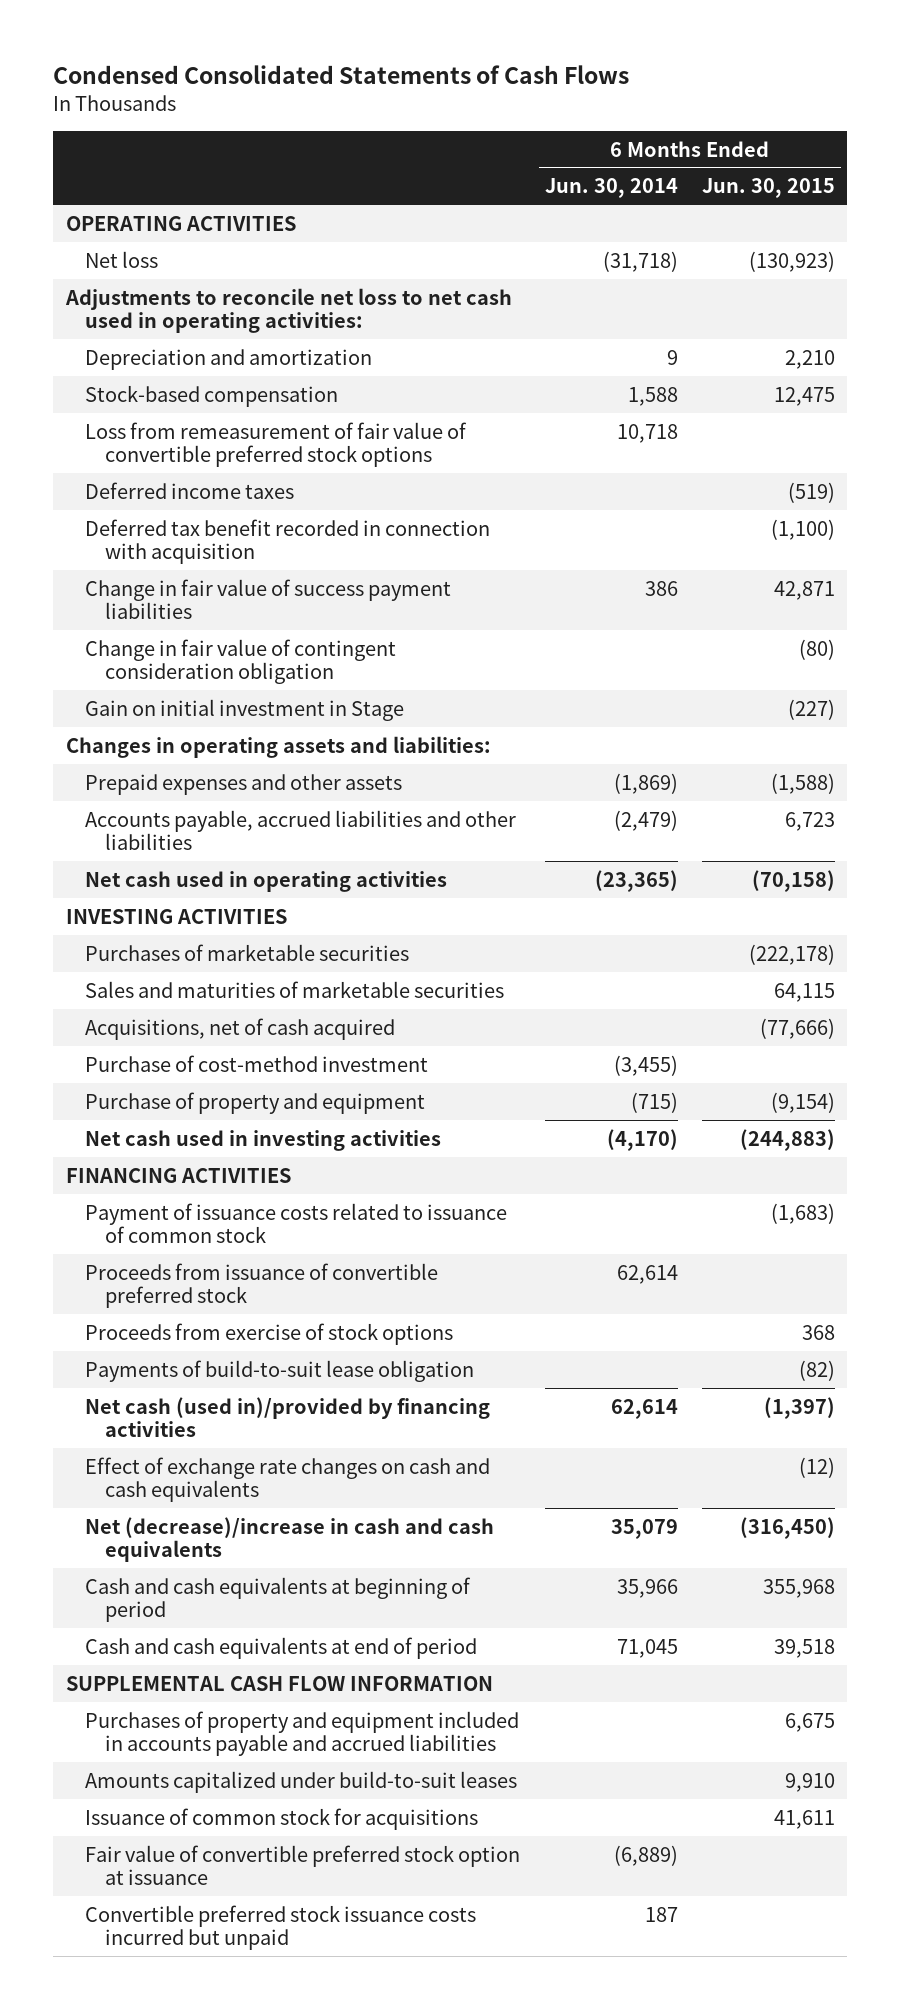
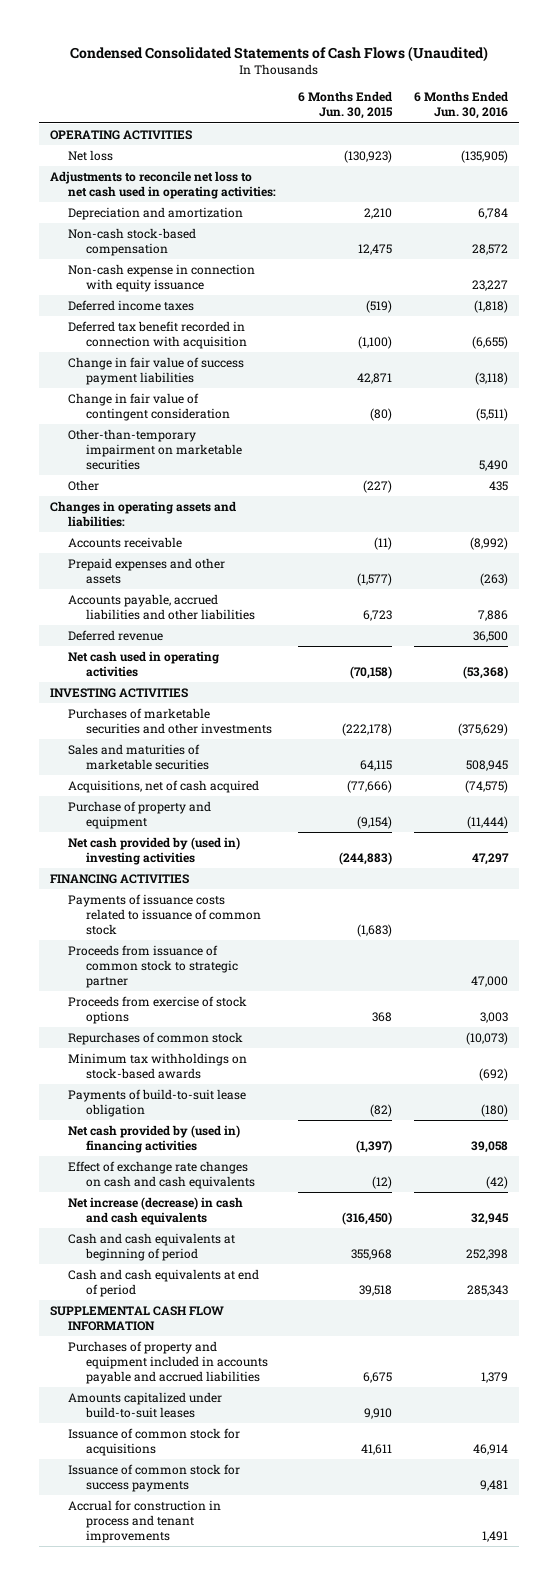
- Condensed Consolidated Statements of Cash Flows
+ Condensed Consolidated Statements of Cash Flows (Unaudited)
- | 6 Months Ended Jun. 30, 2014 | 6 Months Ended Jun. 30, 2015
+ | 6 Months Ended Jun. 30, 2015 | 6 Months Ended Jun. 30, 2016
- Stock-based compensation | 1,588 | 12,475
- Loss from remeasurement of fair value of convertible preferred stock options | 10,718 |
+ Non-cash stock-based compensation | 12,475 | 28,572
+ Non-cash expense in connection with equity issuance | | 23,227
- Change in fair value of contingent consideration obligation | | (80)
- Gain on initial investment in Stage | | (227)
+ Change in fair value of contingent consideration | (80) | (5,511)
+ Other-than-temporary impairment on marketable securities | | 5,490
+ Other | (227) | 435
- Prepaid expenses and other assets | (1,869) | (1,588)
+ Accounts receivable | (11) | (8,992)
+ Prepaid expenses and other assets | (1,577) | (263)
+ Deferred revenue | | 36,500
- Purchases of marketable securities | | (222,178)
+ Purchases of marketable securities and other investments | (222,178) | (375,629)
- Purchase of cost-method investment | (3,455) |
- Net cash used in investing activities | (4,170) | (244,883)
+ Net cash provided by (used in) investing activities | (244,883) | 47,297
- Payment of issuance costs related to issuance of common stock | | (1,683)
- Proceeds from issuance of convertible preferred stock | 62,614 |
+ Payments of issuance costs related to issuance of common stock | (1,683) |
+ Proceeds from issuance of common stock to strategic partner | | 47,000
+ Repurchases of common stock | | (10,073)
+ Minimum tax withholdings on stock-based awards | | (692)
- Net cash (used in)/provided by financing activities | 62,614 | (1,397)
+ Net cash provided by (used in) financing activities | (1,397) | 39,058
- Net (decrease)/increase in cash and cash equivalents | 35,079 | (316,450)
+ Net increase (decrease) in cash and cash equivalents | (316,450) | 32,945
- Fair value of convertible preferred stock option at issuance | (6,889) |
- Convertible preferred stock issuance costs incurred but unpaid | 187 |
+ Issuance of common stock for success payments | | 9,481
+ Accrual for construction in process and tenant improvements | | 1,491

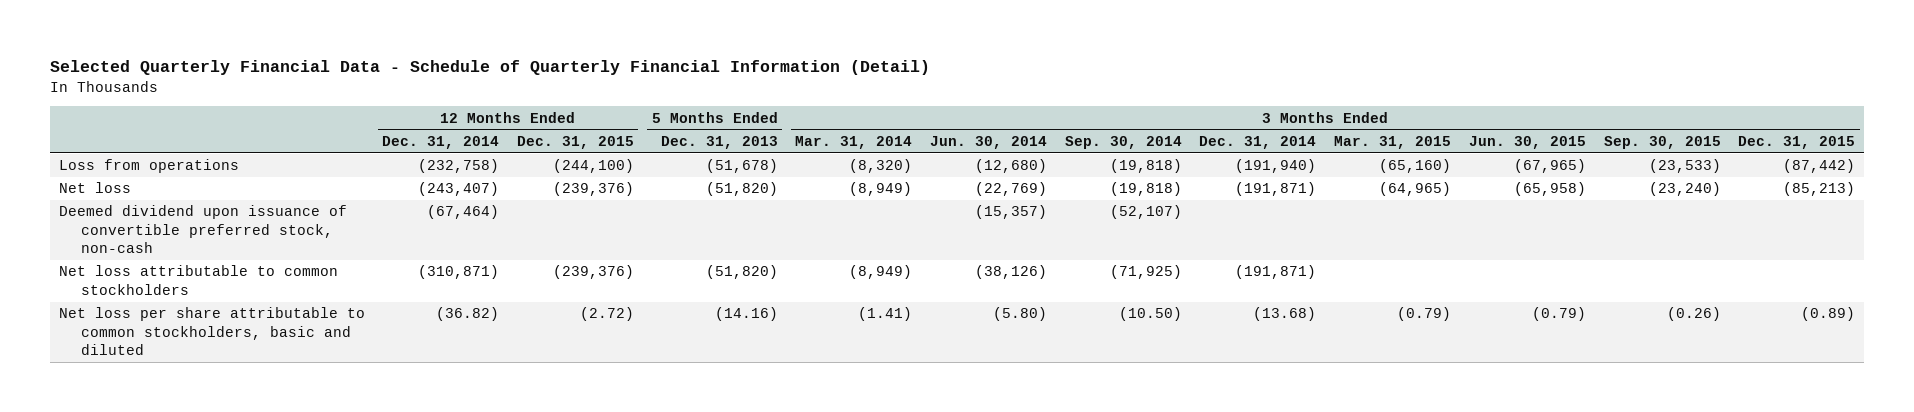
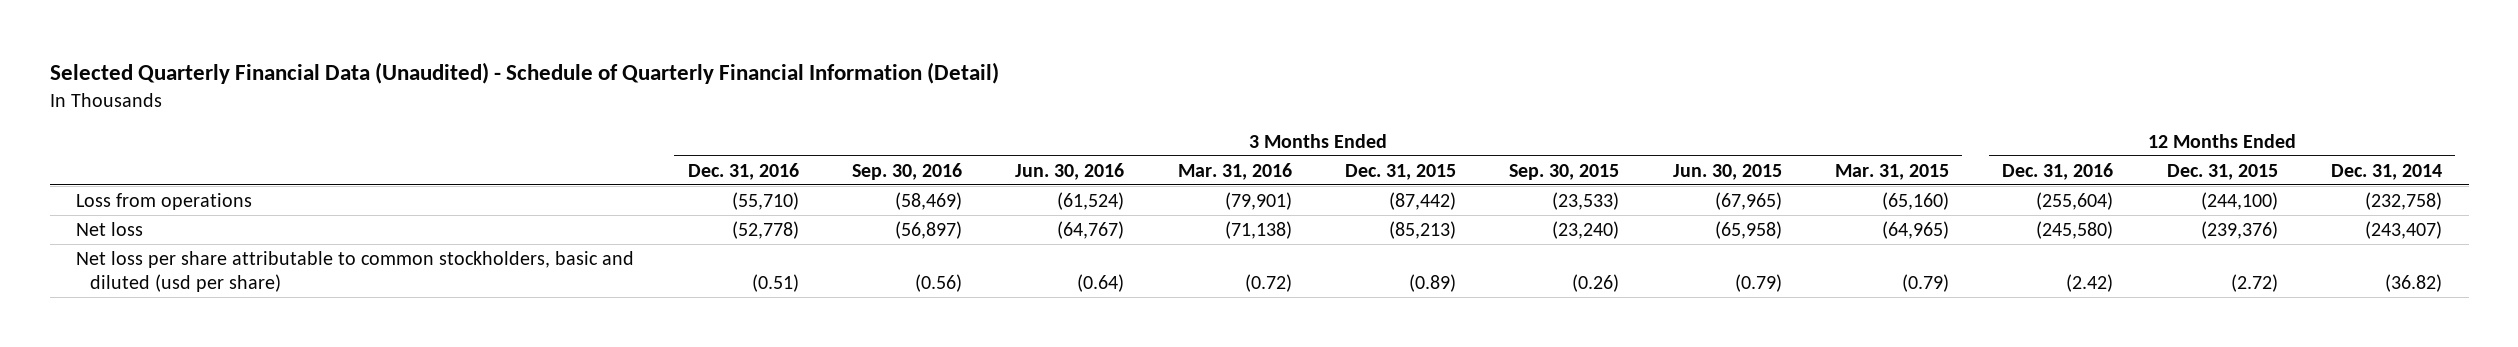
- Selected Quarterly Financial Data - Schedule of Quarterly Financial Information (Detail)
+ Selected Quarterly Financial Data (Unaudited) - Schedule of Quarterly Financial Information (Detail)
- | 12 Months Ended Dec. 31, 2014 | 12 Months Ended Dec. 31, 2015 | 5 Months Ended Dec. 31, 2013 | 3 Months Ended Mar. 31, 2014 | 3 Months Ended Jun. 30, 2014 | 3 Months Ended Sep. 30, 2014 | 3 Months Ended Dec. 31, 2014 | 3 Months Ended Mar. 31, 2015 | 3 Months Ended Jun. 30, 2015 | 3 Months Ended Sep. 30, 2015 | 3 Months Ended Dec. 31, 2015
+ | 3 Months Ended Dec. 31, 2016 | 3 Months Ended Sep. 30, 2016 | 3 Months Ended Jun. 30, 2016 | 3 Months Ended Mar. 31, 2016 | 3 Months Ended Dec. 31, 2015 | 3 Months Ended Sep. 30, 2015 | 3 Months Ended Jun. 30, 2015 | 3 Months Ended Mar. 31, 2015 | 12 Months Ended Dec. 31, 2016 | 12 Months Ended Dec. 31, 2015 | 12 Months Ended Dec. 31, 2014
- Deemed dividend upon issuance of convertible preferred stock, non-cash | (67,464) | | | | (15,357) | (52,107) | | | | |
- Net loss attributable to common stockholders | (310,871) | (239,376) | (51,820) | (8,949) | (38,126) | (71,925) | (191,871) | | | |
- Net loss per share attributable to common stockholders, basic and diluted | (36.82) | (2.72) | (14.16) | (1.41) | (5.80) | (10.50) | (13.68) | (0.79) | (0.79) | (0.26) | (0.89)
+ Net loss per share attributable to common stockholders, basic and diluted (usd per share) | (0.51) | (0.56) | (0.64) | (0.72) | (0.89) | (0.26) | (0.79) | (0.79) | (2.42) | (2.72) | (36.82)

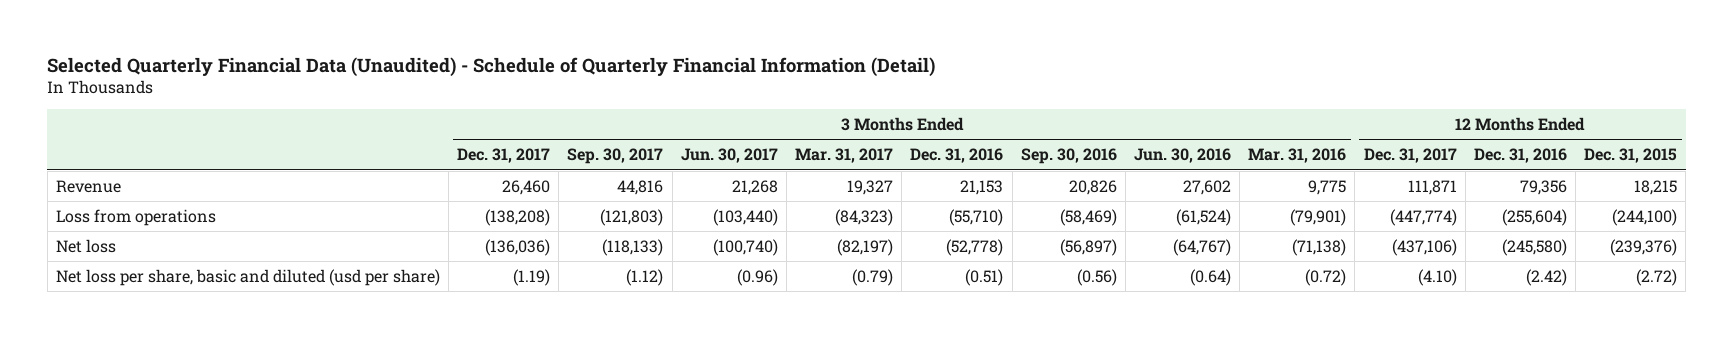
- | 3 Months Ended Dec. 31, 2016 | 3 Months Ended Sep. 30, 2016 | 3 Months Ended Jun. 30, 2016 | 3 Months Ended Mar. 31, 2016 | 3 Months Ended Dec. 31, 2015 | 3 Months Ended Sep. 30, 2015 | 3 Months Ended Jun. 30, 2015 | 3 Months Ended Mar. 31, 2015 | 12 Months Ended Dec. 31, 2016 | 12 Months Ended Dec. 31, 2015 | 12 Months Ended Dec. 31, 2014
+ | 3 Months Ended Dec. 31, 2017 | 3 Months Ended Sep. 30, 2017 | 3 Months Ended Jun. 30, 2017 | 3 Months Ended Mar. 31, 2017 | 3 Months Ended Dec. 31, 2016 | 3 Months Ended Sep. 30, 2016 | 3 Months Ended Jun. 30, 2016 | 3 Months Ended Mar. 31, 2016 | 12 Months Ended Dec. 31, 2017 | 12 Months Ended Dec. 31, 2016 | 12 Months Ended Dec. 31, 2015
+ Revenue | 26,460 | 44,816 | 21,268 | 19,327 | 21,153 | 20,826 | 27,602 | 9,775 | 111,871 | 79,356 | 18,215
- Net loss per share attributable to common stockholders, basic and diluted (usd per share) | (0.51) | (0.56) | (0.64) | (0.72) | (0.89) | (0.26) | (0.79) | (0.79) | (2.42) | (2.72) | (36.82)
+ Net loss per share, basic and diluted (usd per share) | (1.19) | (1.12) | (0.96) | (0.79) | (0.51) | (0.56) | (0.64) | (0.72) | (4.10) | (2.42) | (2.72)

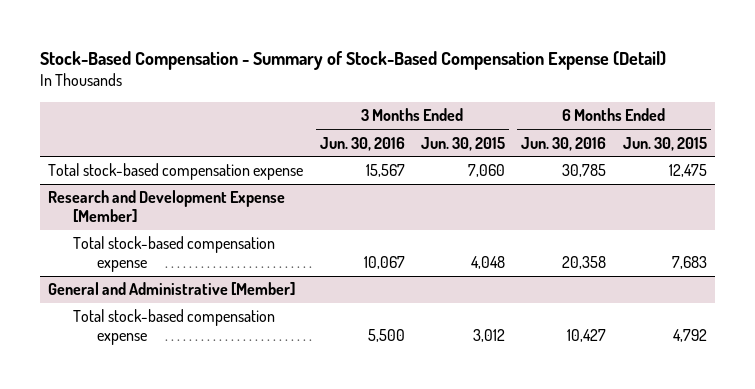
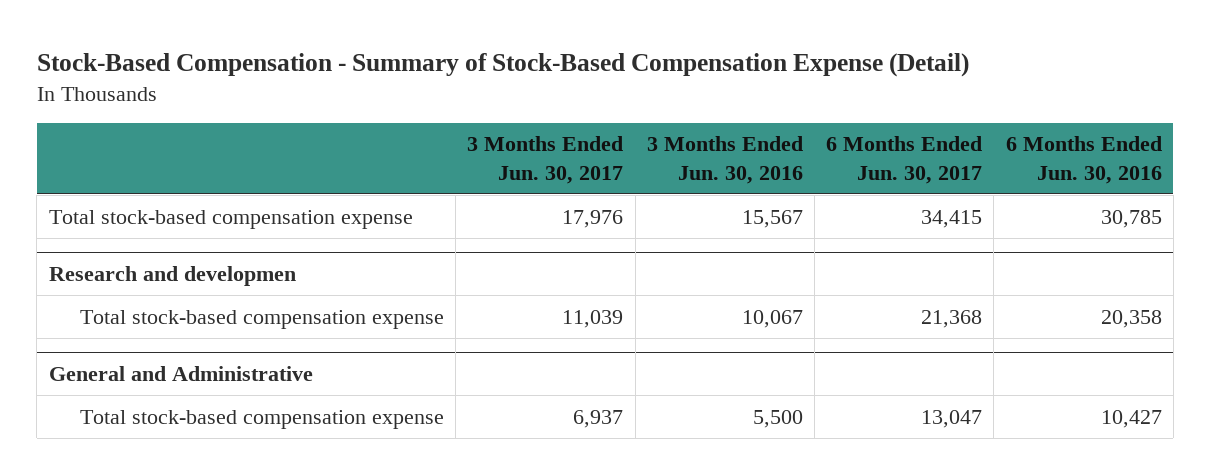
- | 3 Months Ended Jun. 30, 2016 | 3 Months Ended Jun. 30, 2015 | 6 Months Ended Jun. 30, 2016 | 6 Months Ended Jun. 30, 2015
+ | 3 Months Ended Jun. 30, 2017 | 3 Months Ended Jun. 30, 2016 | 6 Months Ended Jun. 30, 2017 | 6 Months Ended Jun. 30, 2016
- Research and Development Expense [Member]
+ Research and developmen
- General and Administrative [Member]
+ General and Administrative

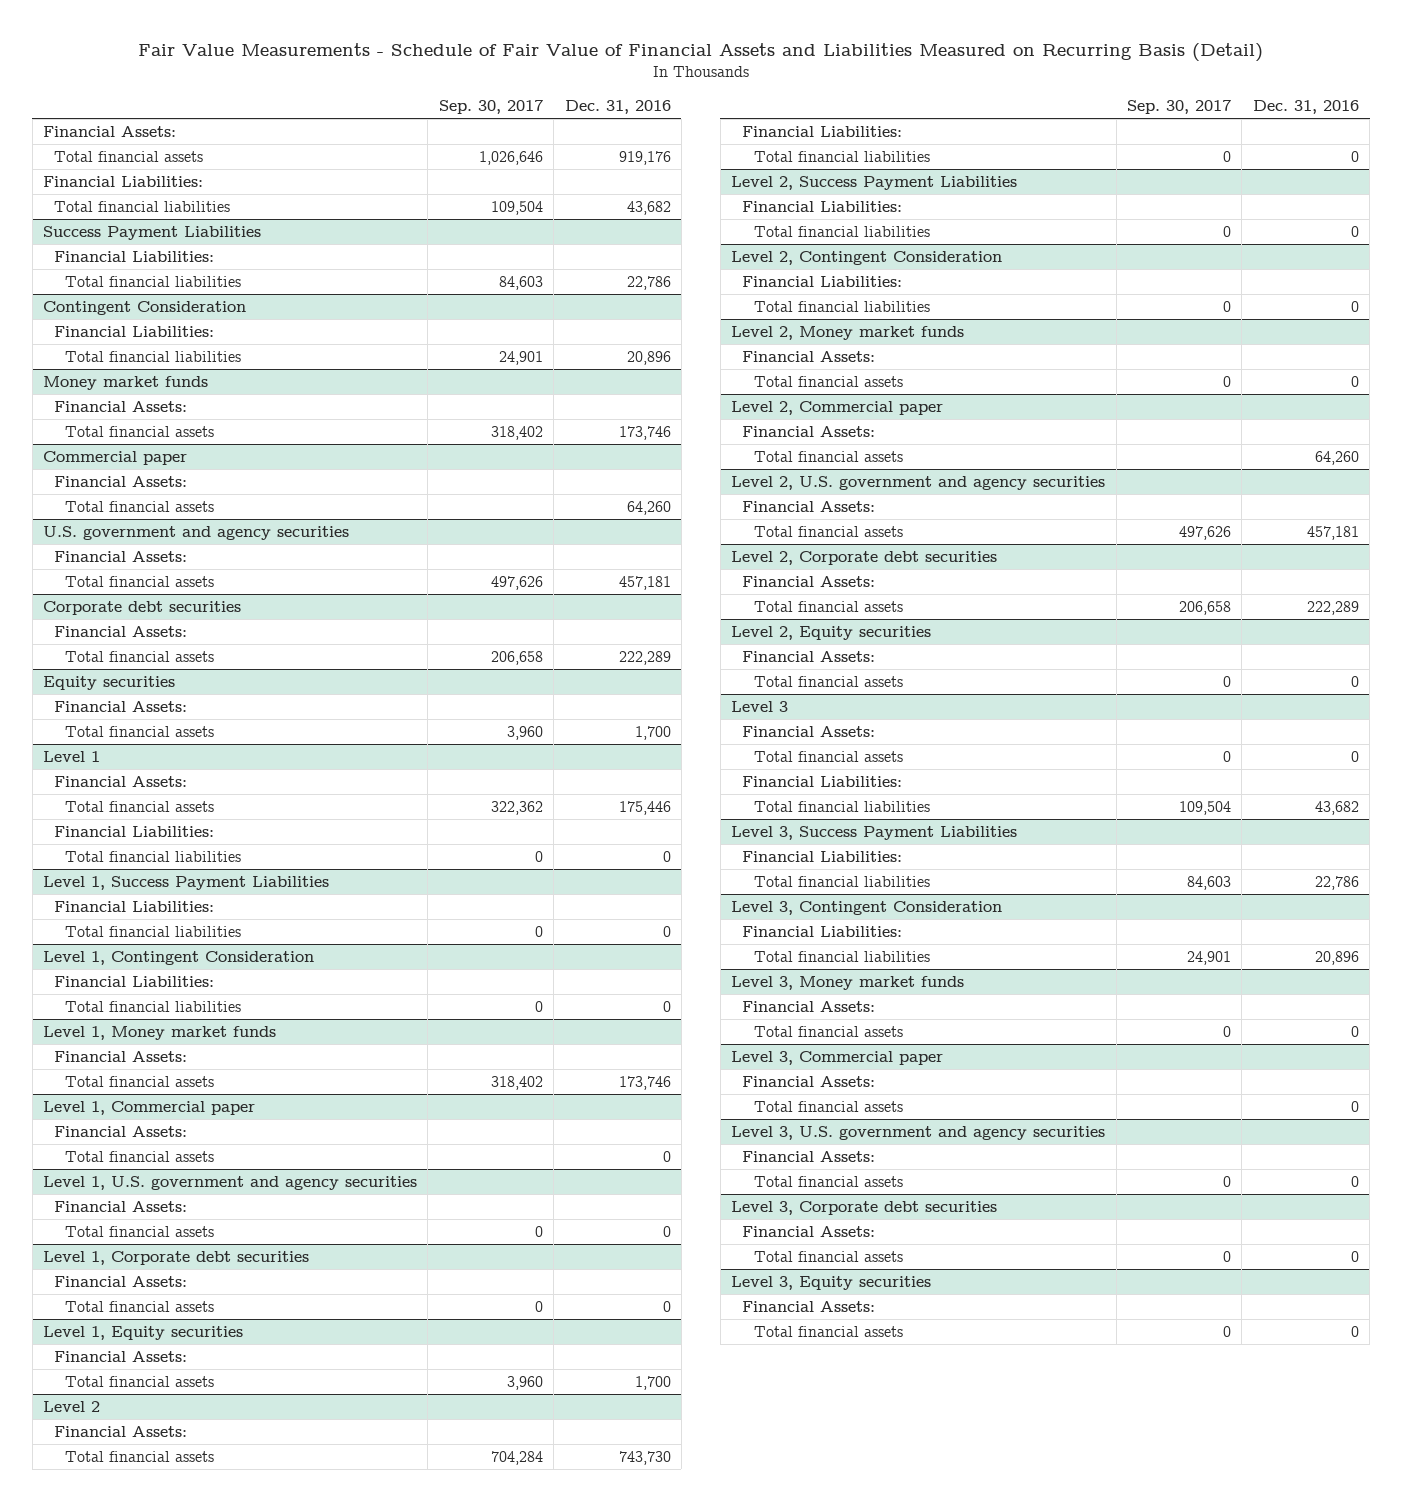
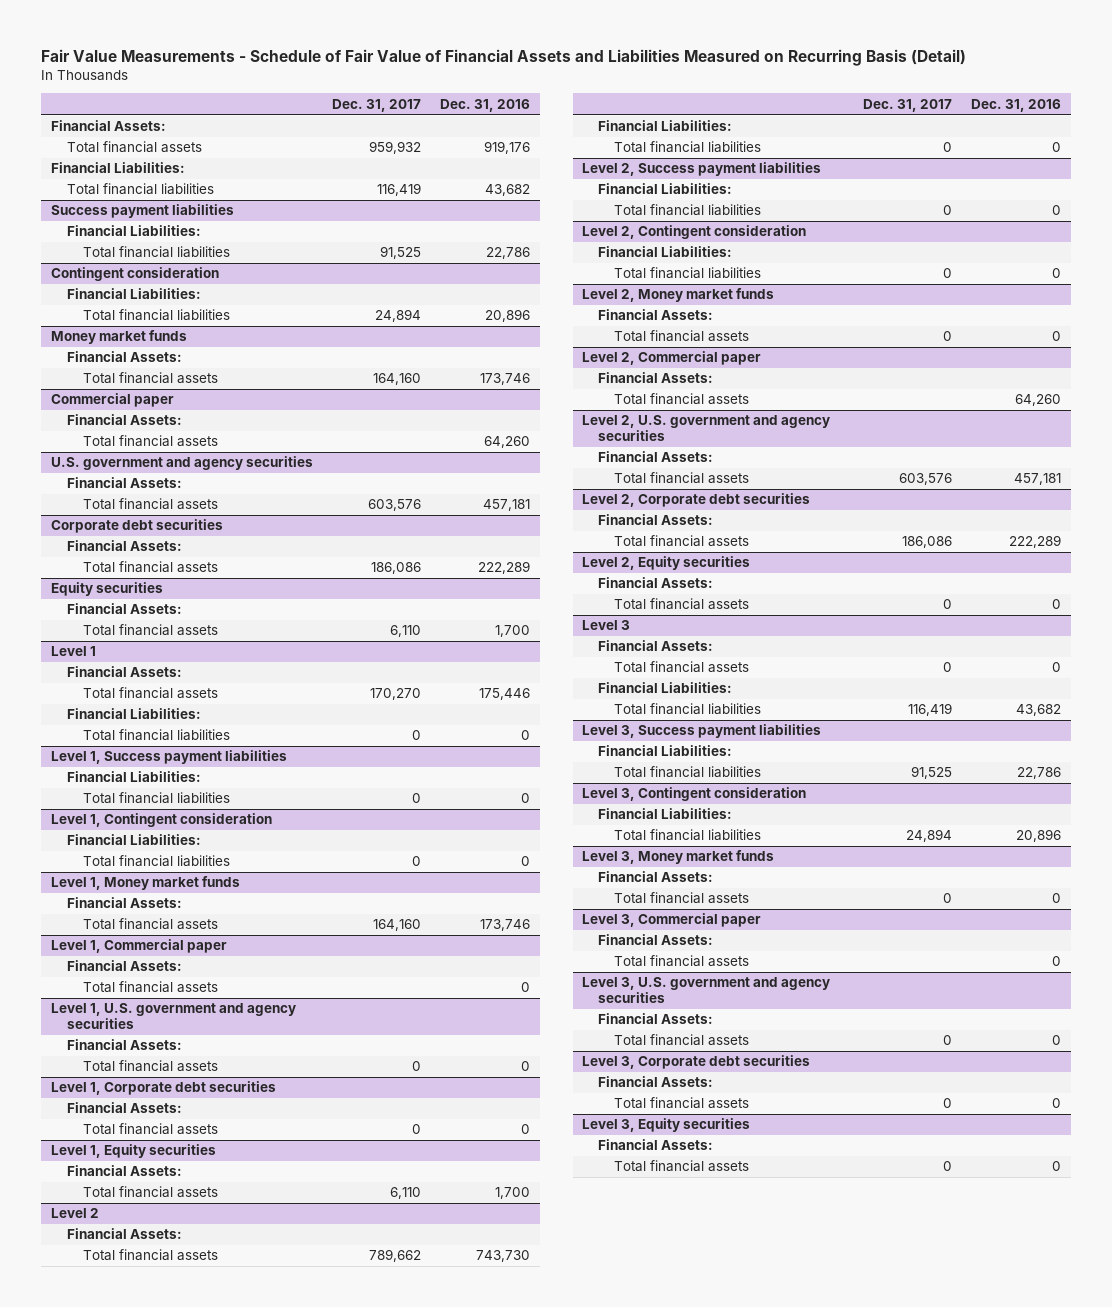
- | Sep. 30, 2017 | Dec. 31, 2016
+ | Dec. 31, 2017 | Dec. 31, 2016
- Success Payment Liabilities
+ Success payment liabilities
- Contingent Consideration
+ Contingent consideration
- Level 1, Success Payment Liabilities
+ Level 1, Success payment liabilities
- Level 1, Contingent Consideration
+ Level 1, Contingent consideration
- Level 2, Success Payment Liabilities
+ Level 2, Success payment liabilities
- Level 2, Contingent Consideration
+ Level 2, Contingent consideration
- Level 3, Success Payment Liabilities
+ Level 3, Success payment liabilities
- Level 3, Contingent Consideration
+ Level 3, Contingent consideration

